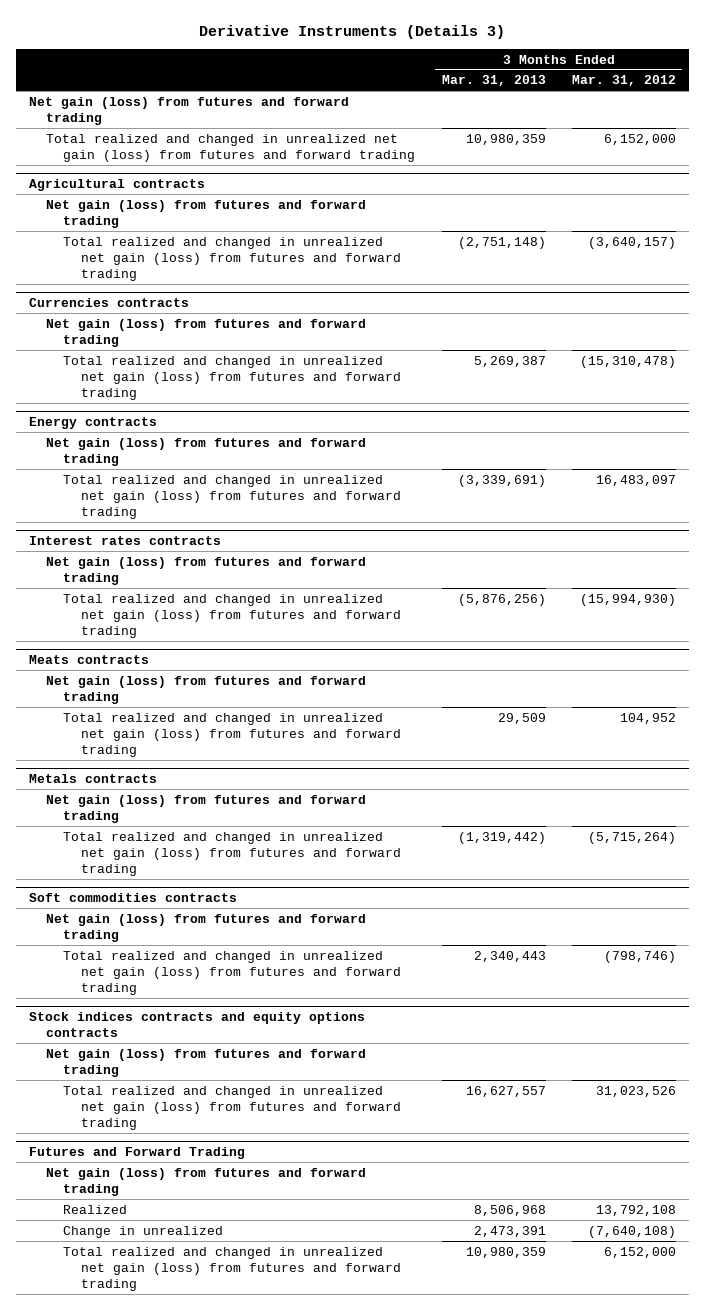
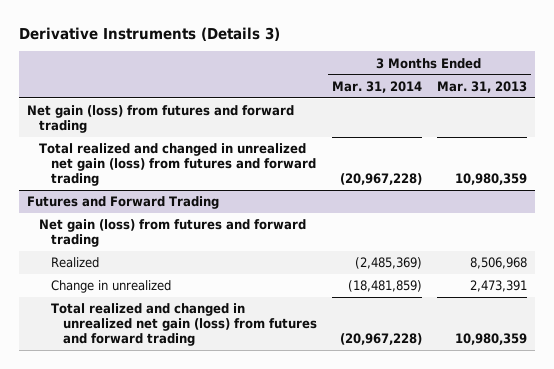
- | 3 Months Ended Mar. 31, 2013 | 3 Months Ended Mar. 31, 2012
+ | 3 Months Ended Mar. 31, 2014 | 3 Months Ended Mar. 31, 2013
- Agricultural contracts
- Net gain (loss) from futures and forward trading
- Total realized and changed in unrealized net gain (loss) from futures and forward trading | (2,751,148) | (3,640,157)
- Currencies contracts
- Net gain (loss) from futures and forward trading
- Total realized and changed in unrealized net gain (loss) from futures and forward trading | 5,269,387 | (15,310,478)
- Energy contracts
- Net gain (loss) from futures and forward trading
- Total realized and changed in unrealized net gain (loss) from futures and forward trading | (3,339,691) | 16,483,097
- Interest rates contracts
- Net gain (loss) from futures and forward trading
- Total realized and changed in unrealized net gain (loss) from futures and forward trading | (5,876,256) | (15,994,930)
- Meats contracts
- Net gain (loss) from futures and forward trading
- Total realized and changed in unrealized net gain (loss) from futures and forward trading | 29,509 | 104,952
- Metals contracts
- Net gain (loss) from futures and forward trading
- Total realized and changed in unrealized net gain (loss) from futures and forward trading | (1,319,442) | (5,715,264)
- Soft commodities contracts
- Net gain (loss) from futures and forward trading
- Total realized and changed in unrealized net gain (loss) from futures and forward trading | 2,340,443 | (798,746)
- Stock indices contracts and equity options contracts
- Net gain (loss) from futures and forward trading
- Total realized and changed in unrealized net gain (loss) from futures and forward trading | 16,627,557 | 31,023,526

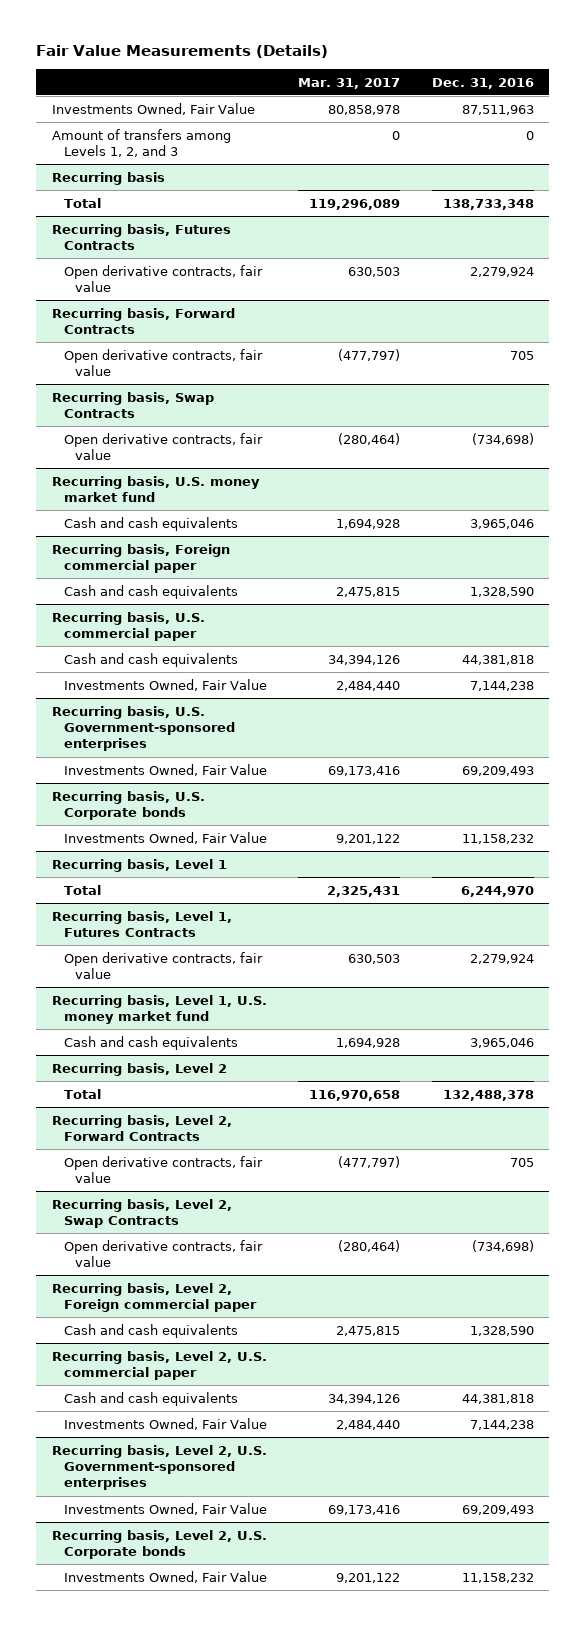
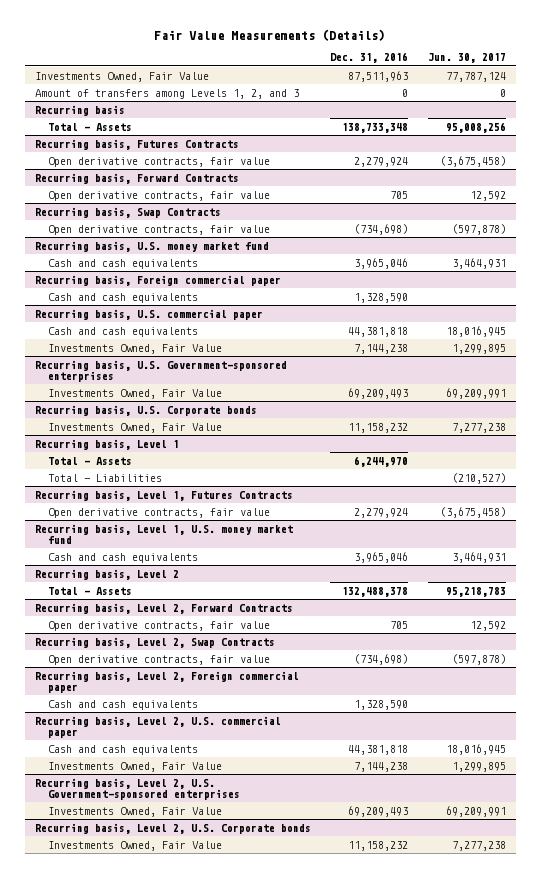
- | Mar. 31, 2017 | Dec. 31, 2016
+ | Dec. 31, 2016 | Jun. 30, 2017
@ Recurring basis
- Total | 119,296,089 | 138,733,348
+ Total - Assets | 138,733,348 | 95,008,256
@ Recurring basis, Level 1
- Total | 2,325,431 | 6,244,970
+ Total - Assets | 6,244,970 |
+ Total - Liabilities | | (210,527)
@ Recurring basis, Level 2
- Total | 116,970,658 | 132,488,378
+ Total - Assets | 132,488,378 | 95,218,783

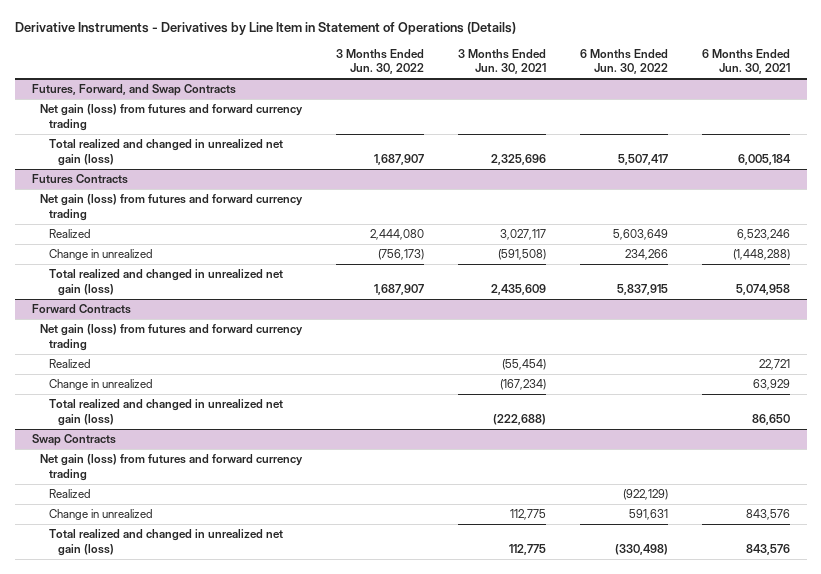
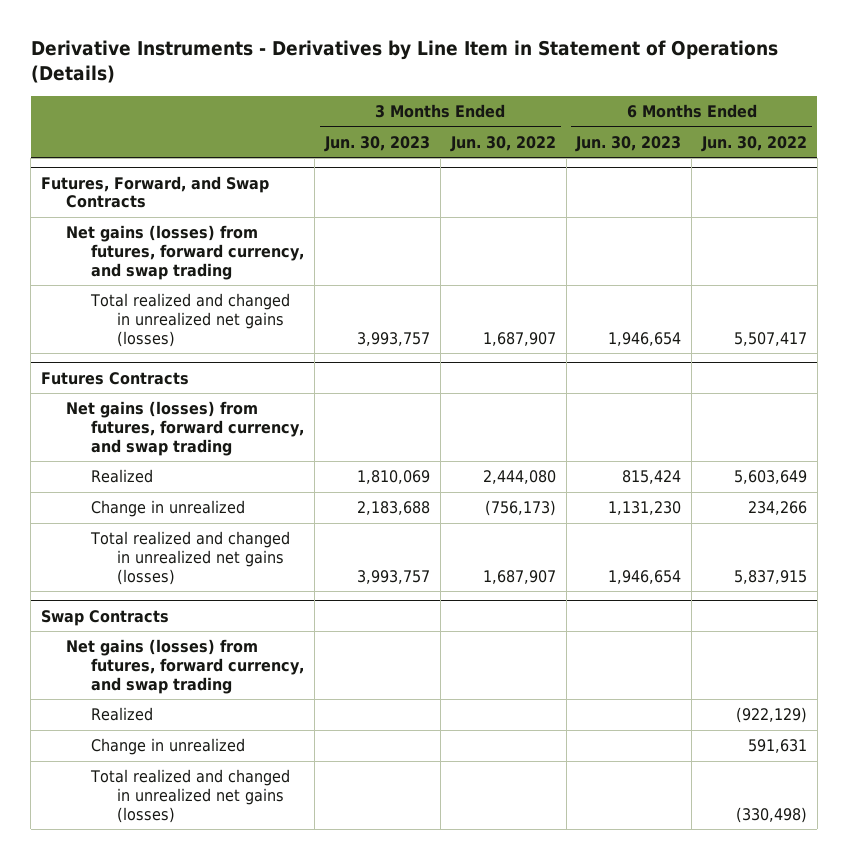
- | 3 Months Ended Jun. 30, 2022 | 3 Months Ended Jun. 30, 2021 | 6 Months Ended Jun. 30, 2022 | 6 Months Ended Jun. 30, 2021
+ | 3 Months Ended Jun. 30, 2023 | 3 Months Ended Jun. 30, 2022 | 6 Months Ended Jun. 30, 2023 | 6 Months Ended Jun. 30, 2022
@ Futures, Forward, and Swap Contracts
- Net gain (loss) from futures and forward currency trading
- Total realized and changed in unrealized net gain (loss) | 1,687,907 | 2,325,696 | 5,507,417 | 6,005,184
+ Net gains (losses) from futures, forward currency, and swap trading
+ Total realized and changed in unrealized net gains (losses) | 3,993,757 | 1,687,907 | 1,946,654 | 5,507,417
@ Futures Contracts
- Net gain (loss) from futures and forward currency trading
+ Net gains (losses) from futures, forward currency, and swap trading
- Total realized and changed in unrealized net gain (loss) | 1,687,907 | 2,435,609 | 5,837,915 | 5,074,958
- Forward Contracts
- Net gain (loss) from futures and forward currency trading
- Realized | | (55,454) | | 22,721
- Change in unrealized | | (167,234) | | 63,929
- Total realized and changed in unrealized net gain (loss) | | (222,688) | | 86,650
@ Futures Contracts
+ Total realized and changed in unrealized net gains (losses) | 3,993,757 | 1,687,907 | 1,946,654 | 5,837,915
@ Swap Contracts
- Net gain (loss) from futures and forward currency trading
+ Net gains (losses) from futures, forward currency, and swap trading
- Total realized and changed in unrealized net gain (loss) | | 112,775 | (330,498) | 843,576
+ Total realized and changed in unrealized net gains (losses) | | | | (330,498)

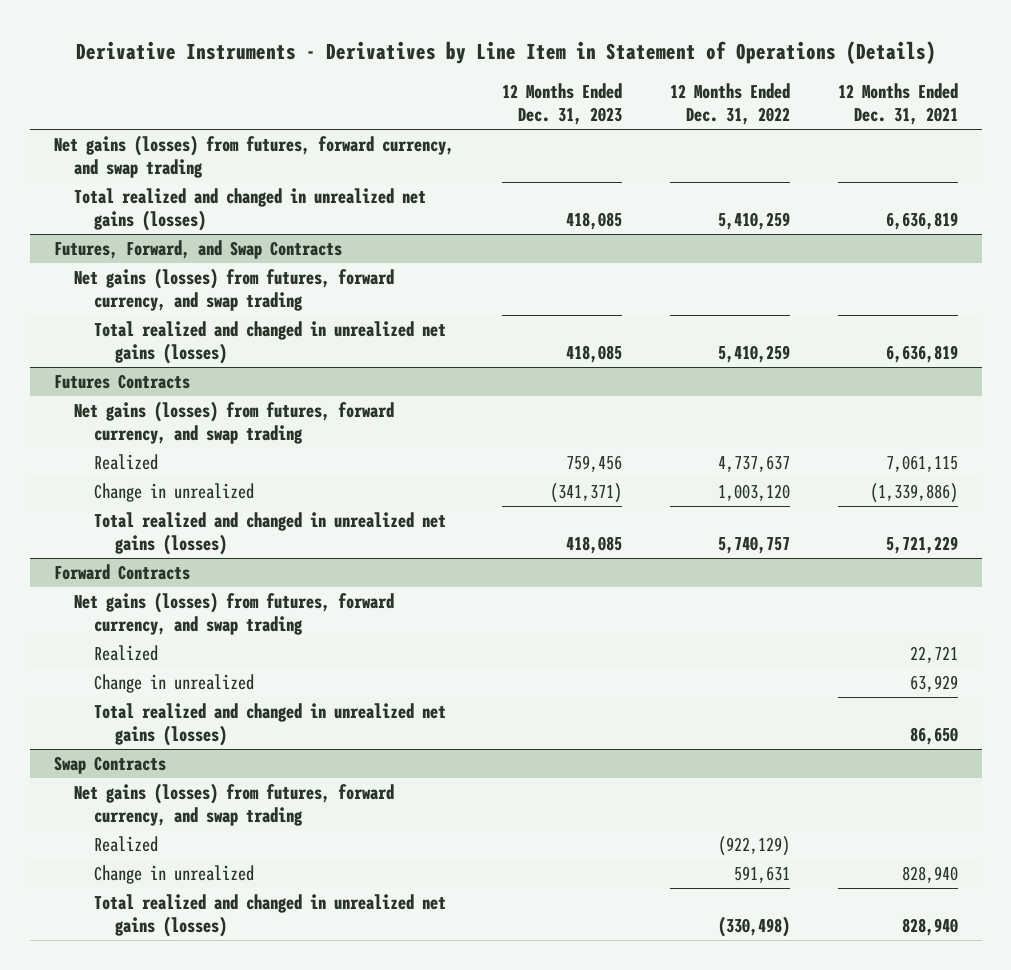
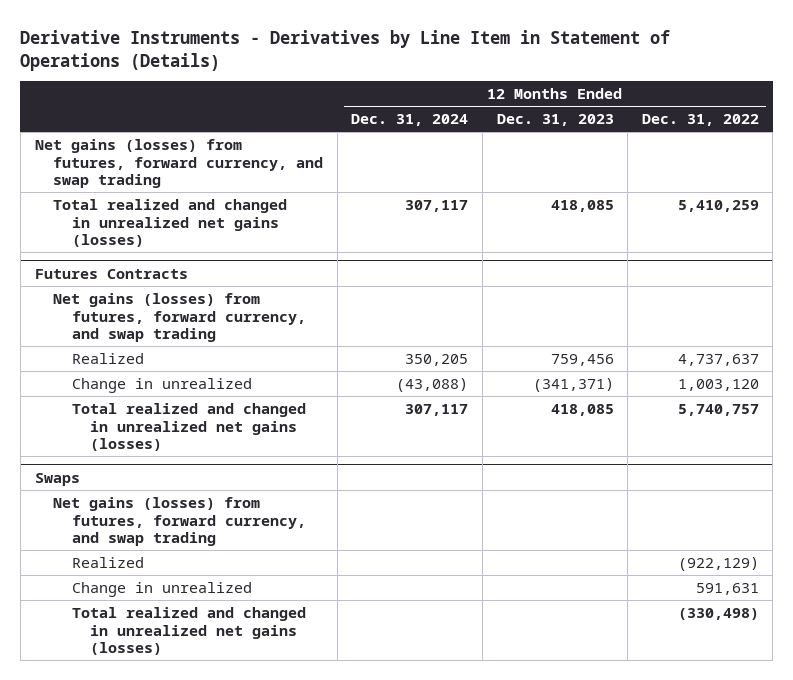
- | 12 Months Ended Dec. 31, 2023 | 12 Months Ended Dec. 31, 2022 | 12 Months Ended Dec. 31, 2021
+ | 12 Months Ended Dec. 31, 2024 | 12 Months Ended Dec. 31, 2023 | 12 Months Ended Dec. 31, 2022
- Futures, Forward, and Swap Contracts
- Net gains (losses) from futures, forward currency, and swap trading
- Total realized and changed in unrealized net gains (losses) | 418,085 | 5,410,259 | 6,636,819
- Forward Contracts
- Net gains (losses) from futures, forward currency, and swap trading
- Realized | | | 22,721
- Change in unrealized | | | 63,929
- Total realized and changed in unrealized net gains (losses) | | | 86,650
- Swap Contracts
+ Swaps

